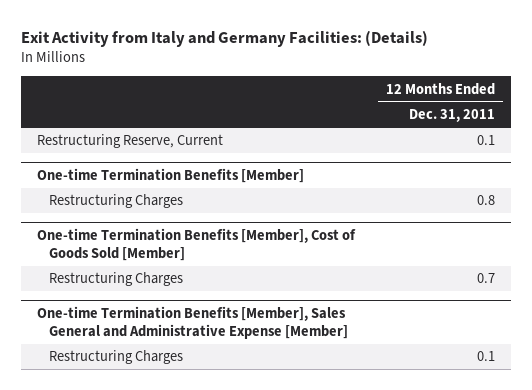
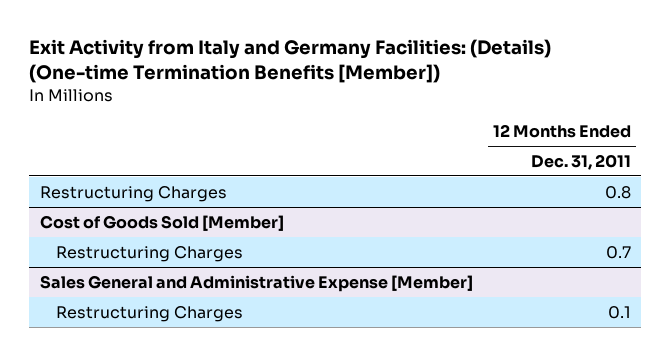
- Exit Activity from Italy and Germany Facilities: (Details)
+ Exit Activity from Italy and Germany Facilities: (Details) (One-time Termination Benefits [Member])
- Restructuring Reserve, Current | 0.1
- One-time Termination Benefits [Member]
- One-time Termination Benefits [Member], Cost of Goods Sold [Member]
+ Cost of Goods Sold [Member]
- One-time Termination Benefits [Member], Sales General and Administrative Expense [Member]
+ Sales General and Administrative Expense [Member]

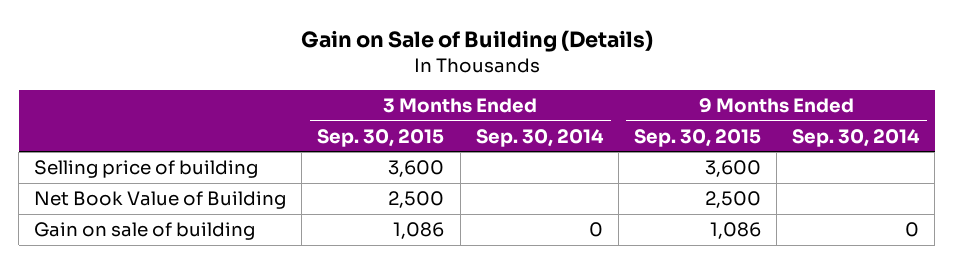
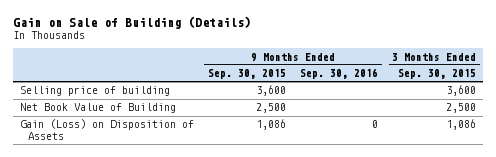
- | 3 Months Ended Sep. 30, 2015 | 3 Months Ended Sep. 30, 2014 | 9 Months Ended Sep. 30, 2015 | 9 Months Ended Sep. 30, 2014
+ | 9 Months Ended Sep. 30, 2015 | 9 Months Ended Sep. 30, 2016 | 3 Months Ended Sep. 30, 2015
- Gain on sale of building | 1,086 | 0 | 1,086 | 0
+ Gain (Loss) on Disposition of Assets | 1,086 | 0 | 1,086

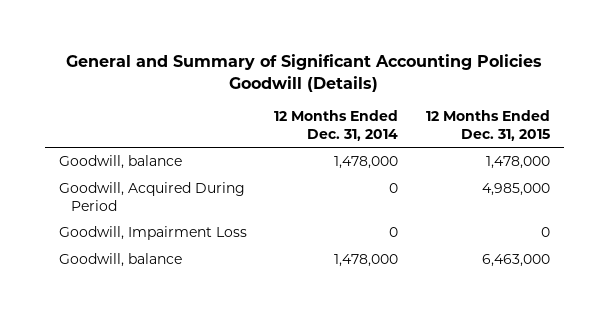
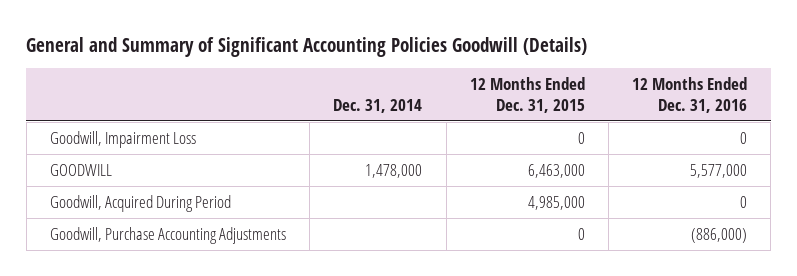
- | 12 Months Ended Dec. 31, 2014 | 12 Months Ended Dec. 31, 2015
+ | Dec. 31, 2014 | 12 Months Ended Dec. 31, 2015 | 12 Months Ended Dec. 31, 2016
- Goodwill, balance | 1,478,000 | 1,478,000
- Goodwill, balance | 1,478,000 | 6,463,000
+ GOODWILL | 1,478,000 | 6,463,000 | 5,577,000
moved down: Goodwill, Acquired During Period | | 4,985,000 | 0
+ Goodwill, Purchase Accounting Adjustments | | 0 | (886,000)

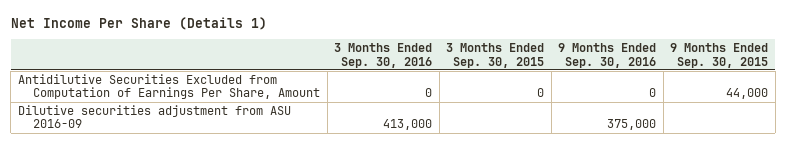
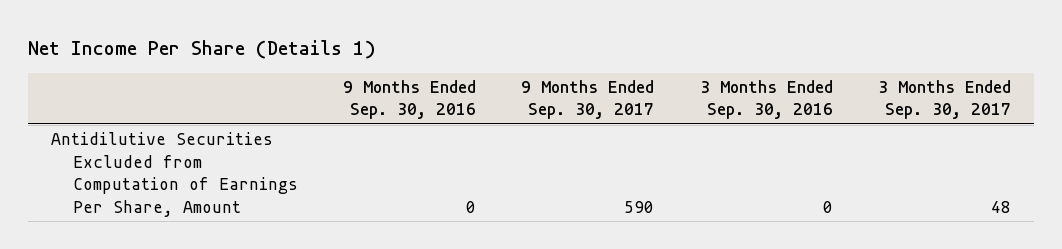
- | 3 Months Ended Sep. 30, 2016 | 3 Months Ended Sep. 30, 2015 | 9 Months Ended Sep. 30, 2016 | 9 Months Ended Sep. 30, 2015
+ | 9 Months Ended Sep. 30, 2016 | 9 Months Ended Sep. 30, 2017 | 3 Months Ended Sep. 30, 2016 | 3 Months Ended Sep. 30, 2017
- Dilutive securities adjustment from ASU 2016-09 | 413,000 | | 375,000 |

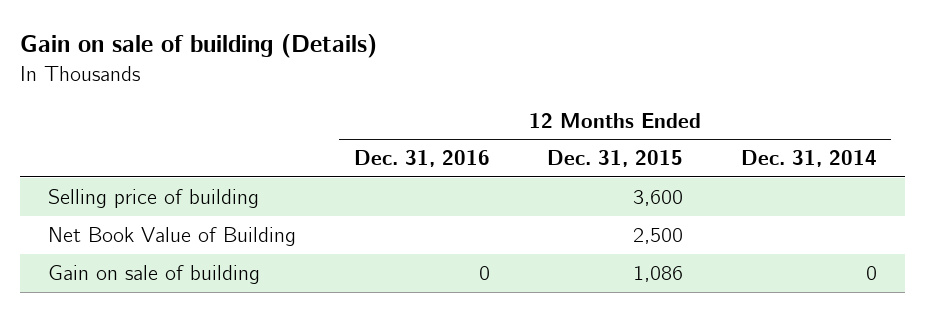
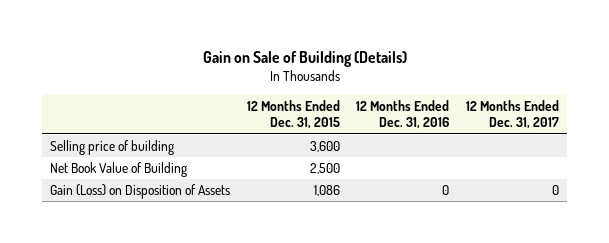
- Gain on sale of building (Details)
+ Gain on Sale of Building (Details)
- | 12 Months Ended Dec. 31, 2016 | 12 Months Ended Dec. 31, 2015 | 12 Months Ended Dec. 31, 2014
+ | 12 Months Ended Dec. 31, 2015 | 12 Months Ended Dec. 31, 2016 | 12 Months Ended Dec. 31, 2017
- Gain on sale of building | 0 | 1,086 | 0
+ Gain (Loss) on Disposition of Assets | 1,086 | 0 | 0

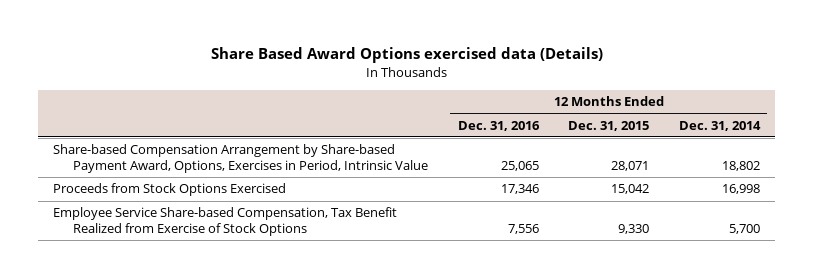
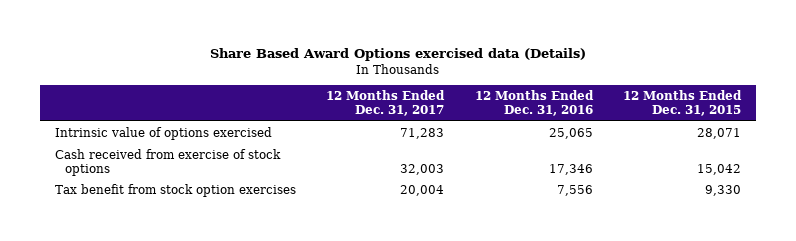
- | 12 Months Ended Dec. 31, 2016 | 12 Months Ended Dec. 31, 2015 | 12 Months Ended Dec. 31, 2014
+ | 12 Months Ended Dec. 31, 2017 | 12 Months Ended Dec. 31, 2016 | 12 Months Ended Dec. 31, 2015
- Share-based Compensation Arrangement by Share-based Payment Award, Options, Exercises in Period, Intrinsic Value | 25,065 | 28,071 | 18,802
- Proceeds from Stock Options Exercised | 17,346 | 15,042 | 16,998
- Employee Service Share-based Compensation, Tax Benefit Realized from Exercise of Stock Options | 7,556 | 9,330 | 5,700
+ Intrinsic value of options exercised | 71,283 | 25,065 | 28,071
+ Cash received from exercise of stock options | 32,003 | 17,346 | 15,042
+ Tax benefit from stock option exercises | 20,004 | 7,556 | 9,330

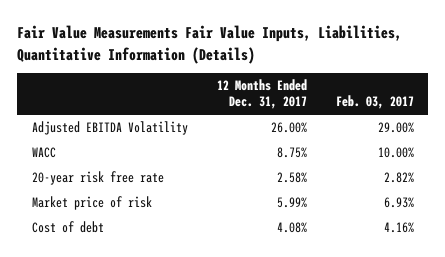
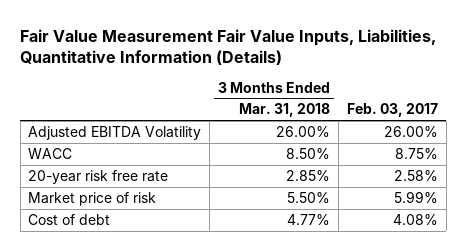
- Fair Value Measurements Fair Value Inputs, Liabilities, Quantitative Information (Details)
+ Fair Value Measurement Fair Value Inputs, Liabilities, Quantitative Information (Details)
- | 12 Months Ended Dec. 31, 2017 | Feb. 03, 2017
+ | 3 Months Ended Mar. 31, 2018 | Feb. 03, 2017
- Adjusted EBITDA Volatility | 26.00% | 29.00%
- WACC | 8.75% | 10.00%
- 20-year risk free rate | 2.58% | 2.82%
- Market price of risk | 5.99% | 6.93%
- Cost of debt | 4.08% | 4.16%
+ Adjusted EBITDA Volatility | 26.00% | 26.00%
+ WACC | 8.50% | 8.75%
+ 20-year risk free rate | 2.85% | 2.58%
+ Market price of risk | 5.50% | 5.99%
+ Cost of debt | 4.77% | 4.08%

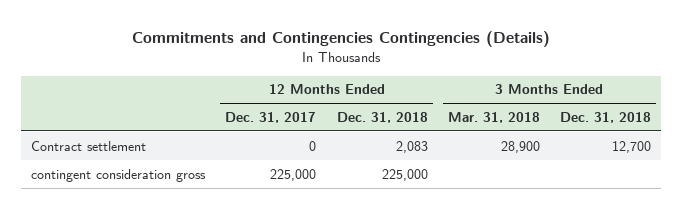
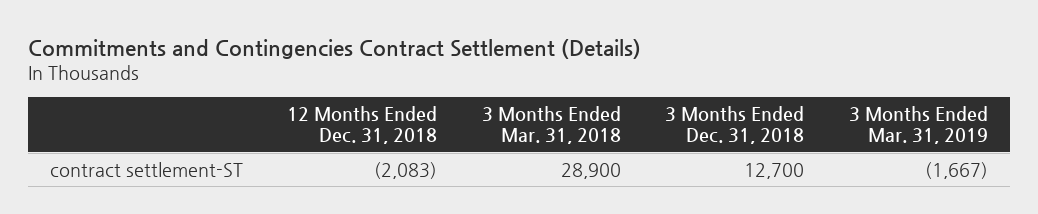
- Commitments and Contingencies Contingencies (Details)
+ Commitments and Contingencies Contract Settlement (Details)
- | 12 Months Ended Dec. 31, 2017 | 12 Months Ended Dec. 31, 2018 | 3 Months Ended Mar. 31, 2018 | 3 Months Ended Dec. 31, 2018
+ | 12 Months Ended Dec. 31, 2018 | 3 Months Ended Mar. 31, 2018 | 3 Months Ended Dec. 31, 2018 | 3 Months Ended Mar. 31, 2019
- Contract settlement | 0 | 2,083 | 28,900 | 12,700
- contingent consideration gross | 225,000 | 225,000 | |
+ contract settlement-ST | (2,083) | 28,900 | 12,700 | (1,667)

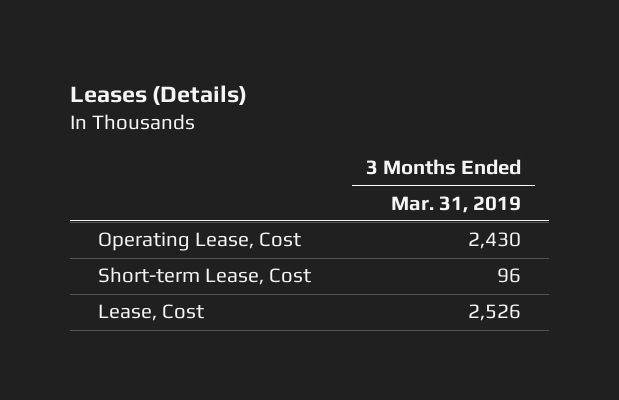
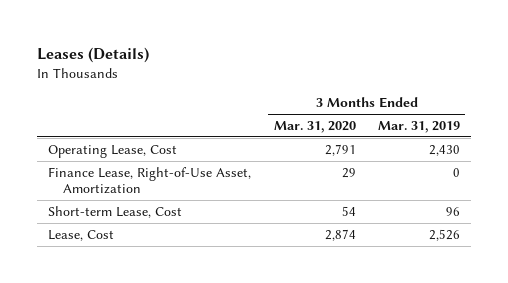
- | 3 Months Ended Mar. 31, 2019
+ | 3 Months Ended Mar. 31, 2020 | 3 Months Ended Mar. 31, 2019
+ Finance Lease, Right-of-Use Asset, Amortization | 29 | 0

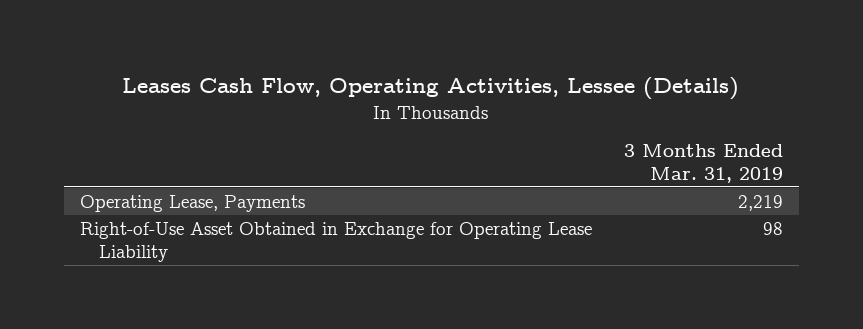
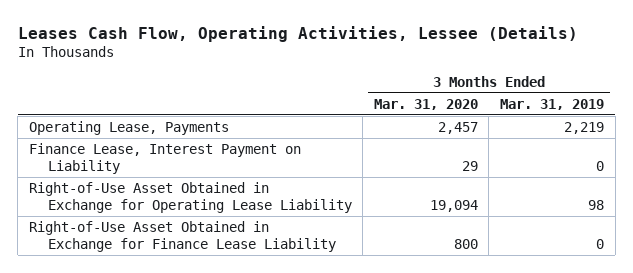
- | 3 Months Ended Mar. 31, 2019
+ | 3 Months Ended Mar. 31, 2020 | 3 Months Ended Mar. 31, 2019
+ Finance Lease, Interest Payment on Liability | 29 | 0
+ Right-of-Use Asset Obtained in Exchange for Finance Lease Liability | 800 | 0

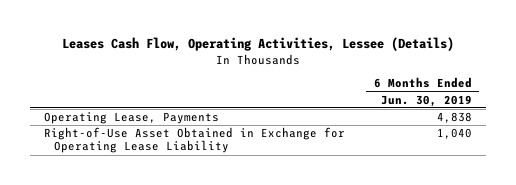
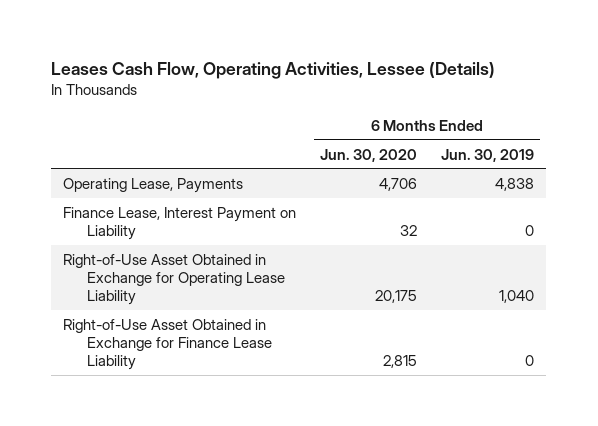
- | 6 Months Ended Jun. 30, 2019
+ | 6 Months Ended Jun. 30, 2020 | 6 Months Ended Jun. 30, 2019
+ Finance Lease, Interest Payment on Liability | 32 | 0
+ Right-of-Use Asset Obtained in Exchange for Finance Lease Liability | 2,815 | 0

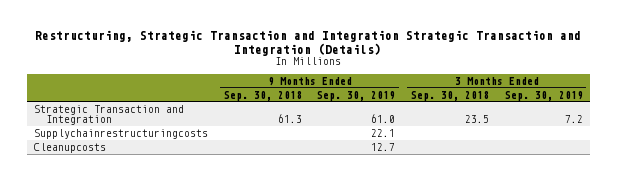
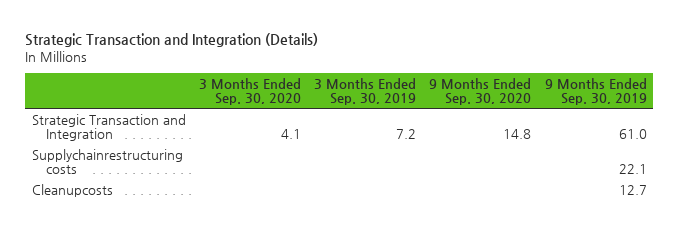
- Restructuring, Strategic Transaction and Integration Strategic Transaction and Integration (Details)
+ Strategic Transaction and Integration (Details)
- | 9 Months Ended Sep. 30, 2018 | 9 Months Ended Sep. 30, 2019 | 3 Months Ended Sep. 30, 2018 | 3 Months Ended Sep. 30, 2019
+ | 3 Months Ended Sep. 30, 2020 | 3 Months Ended Sep. 30, 2019 | 9 Months Ended Sep. 30, 2020 | 9 Months Ended Sep. 30, 2019
- Supplychainrestructuringcosts | | 22.1 | |
+ Supplychainrestructuring costs | | | | 22.1

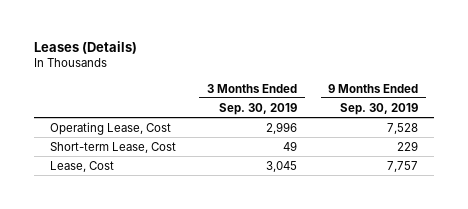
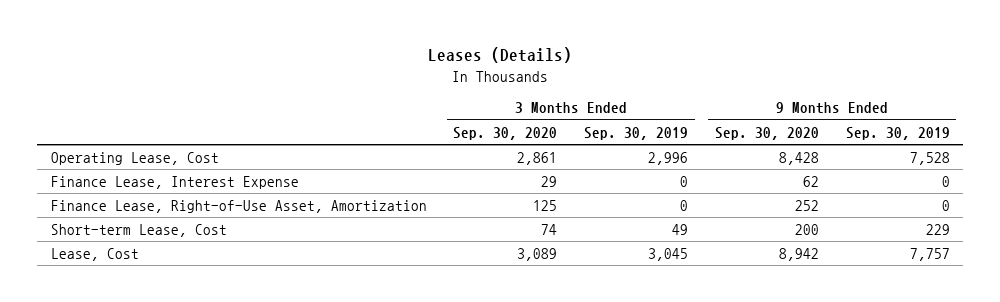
- | 3 Months Ended Sep. 30, 2019 | 9 Months Ended Sep. 30, 2019
+ | 3 Months Ended Sep. 30, 2020 | 3 Months Ended Sep. 30, 2019 | 9 Months Ended Sep. 30, 2020 | 9 Months Ended Sep. 30, 2019
+ Finance Lease, Interest Expense | 29 | 0 | 62 | 0
+ Finance Lease, Right-of-Use Asset, Amortization | 125 | 0 | 252 | 0

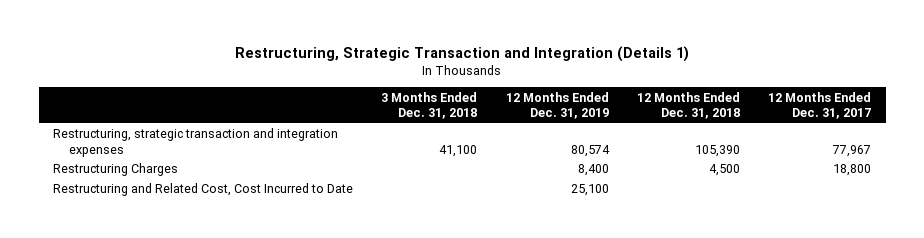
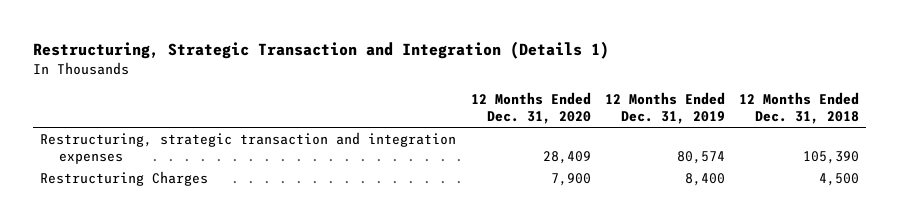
- | 3 Months Ended Dec. 31, 2018 | 12 Months Ended Dec. 31, 2019 | 12 Months Ended Dec. 31, 2018 | 12 Months Ended Dec. 31, 2017
+ | 12 Months Ended Dec. 31, 2020 | 12 Months Ended Dec. 31, 2019 | 12 Months Ended Dec. 31, 2018
- Restructuring and Related Cost, Cost Incurred to Date | | 25,100 | |

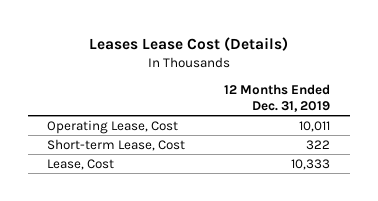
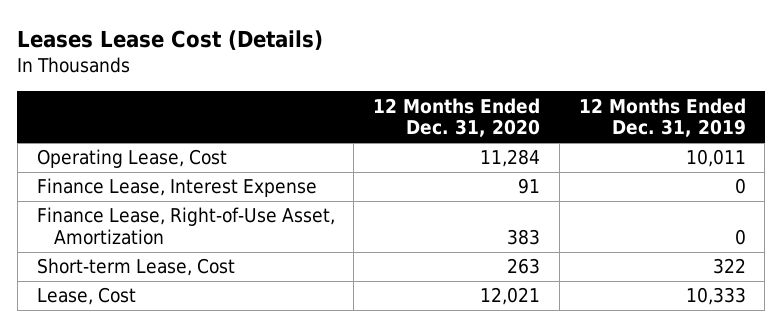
- | 12 Months Ended Dec. 31, 2019
+ | 12 Months Ended Dec. 31, 2020 | 12 Months Ended Dec. 31, 2019
+ Finance Lease, Interest Expense | 91 | 0
+ Finance Lease, Right-of-Use Asset, Amortization | 383 | 0

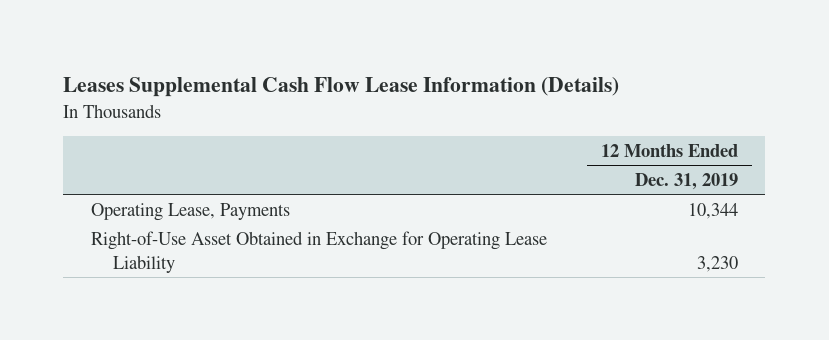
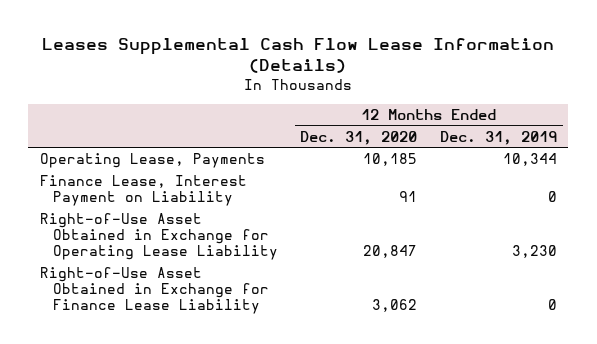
- | 12 Months Ended Dec. 31, 2019
+ | 12 Months Ended Dec. 31, 2020 | 12 Months Ended Dec. 31, 2019
+ Finance Lease, Interest Payment on Liability | 91 | 0
+ Right-of-Use Asset Obtained in Exchange for Finance Lease Liability | 3,062 | 0

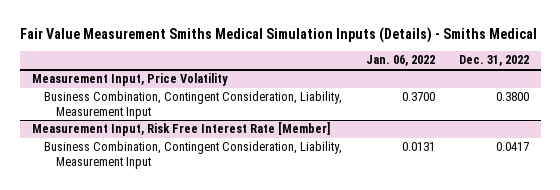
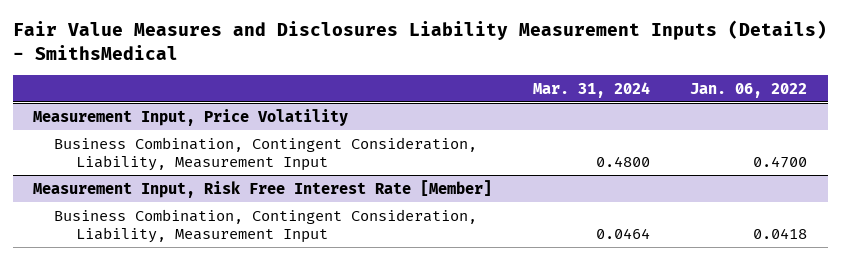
- Fair Value Measurement Smiths Medical Simulation Inputs (Details) - Smiths Medical
+ Fair Value Measures and Disclosures Liability Measurement Inputs (Details) - SmithsMedical
- | Jan. 06, 2022 | Dec. 31, 2022
+ | Mar. 31, 2024 | Jan. 06, 2022
@ Measurement Input, Price Volatility
- Business Combination, Contingent Consideration, Liability, Measurement Input | 0.3700 | 0.3800
+ Business Combination, Contingent Consideration, Liability, Measurement Input | 0.4800 | 0.4700
@ Measurement Input, Risk Free Interest Rate [Member]
- Business Combination, Contingent Consideration, Liability, Measurement Input | 0.0131 | 0.0417
+ Business Combination, Contingent Consideration, Liability, Measurement Input | 0.0464 | 0.0418

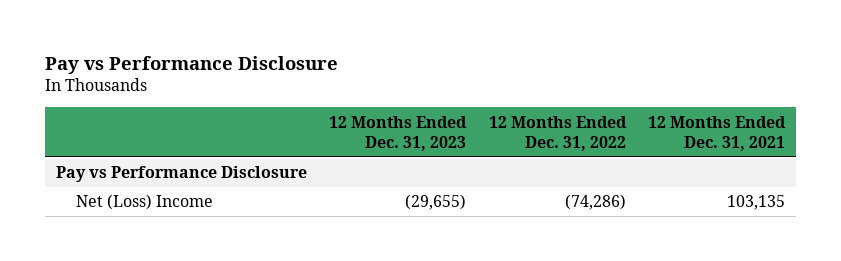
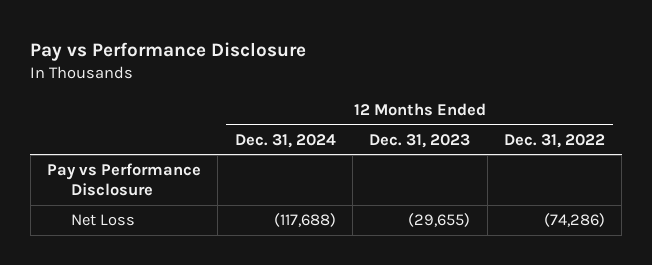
- | 12 Months Ended Dec. 31, 2023 | 12 Months Ended Dec. 31, 2022 | 12 Months Ended Dec. 31, 2021
+ | 12 Months Ended Dec. 31, 2024 | 12 Months Ended Dec. 31, 2023 | 12 Months Ended Dec. 31, 2022
- Net (Loss) Income | (29,655) | (74,286) | 103,135
+ Net Loss | (117,688) | (29,655) | (74,286)

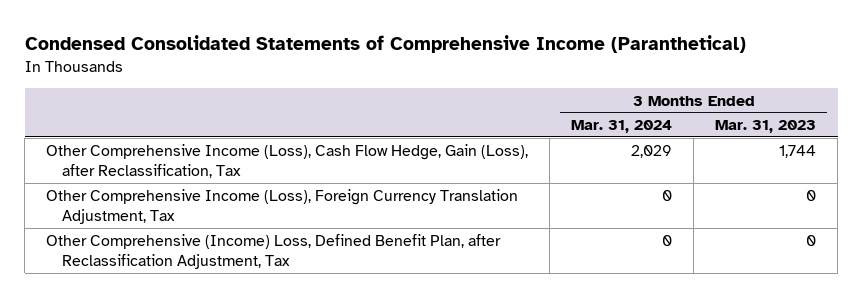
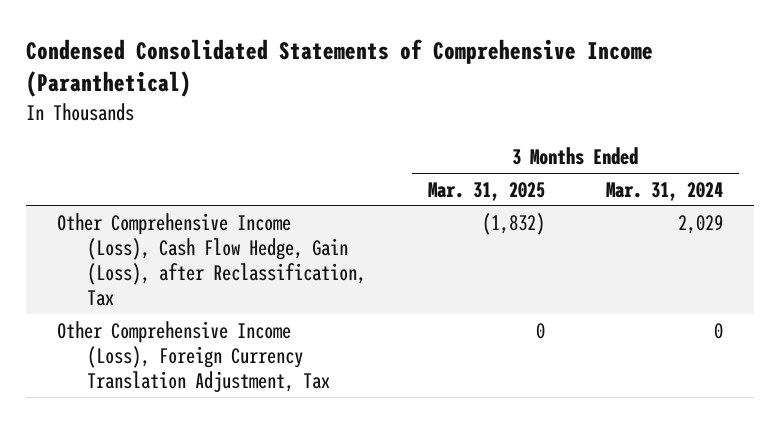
- | 3 Months Ended Mar. 31, 2024 | 3 Months Ended Mar. 31, 2023
+ | 3 Months Ended Mar. 31, 2025 | 3 Months Ended Mar. 31, 2024
- Other Comprehensive (Income) Loss, Defined Benefit Plan, after Reclassification Adjustment, Tax | 0 | 0

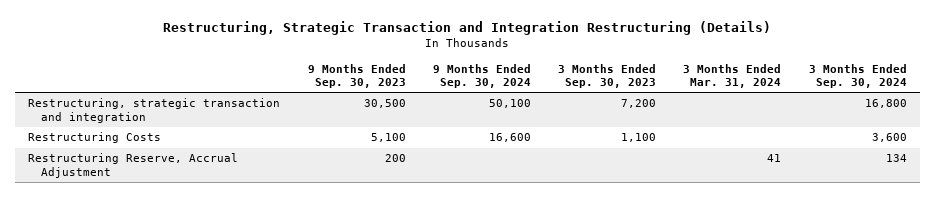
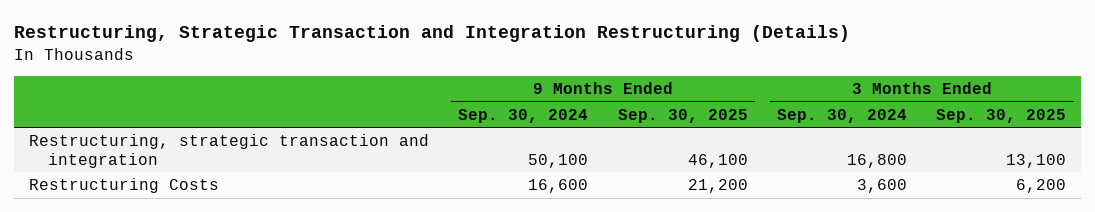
- | 9 Months Ended Sep. 30, 2023 | 9 Months Ended Sep. 30, 2024 | 3 Months Ended Sep. 30, 2023 | 3 Months Ended Mar. 31, 2024 | 3 Months Ended Sep. 30, 2024
+ | 9 Months Ended Sep. 30, 2024 | 9 Months Ended Sep. 30, 2025 | 3 Months Ended Sep. 30, 2024 | 3 Months Ended Sep. 30, 2025
- Restructuring Reserve, Accrual Adjustment | 200 | | | 41 | 134

